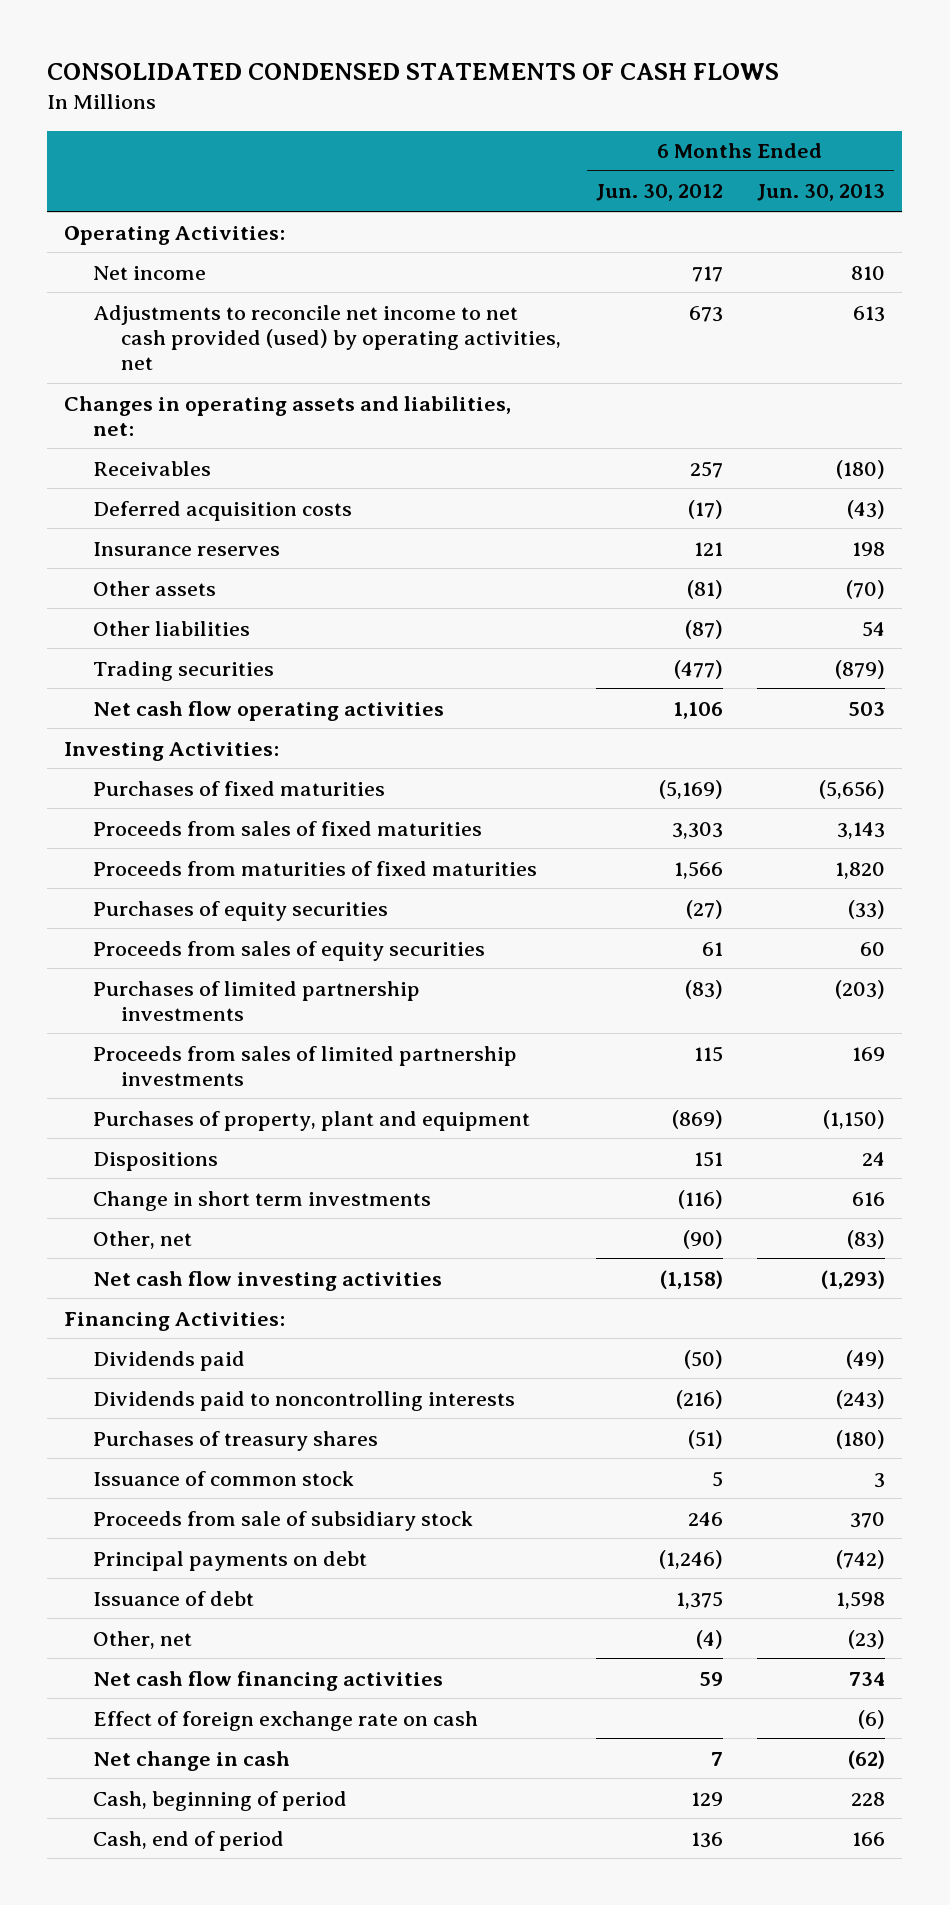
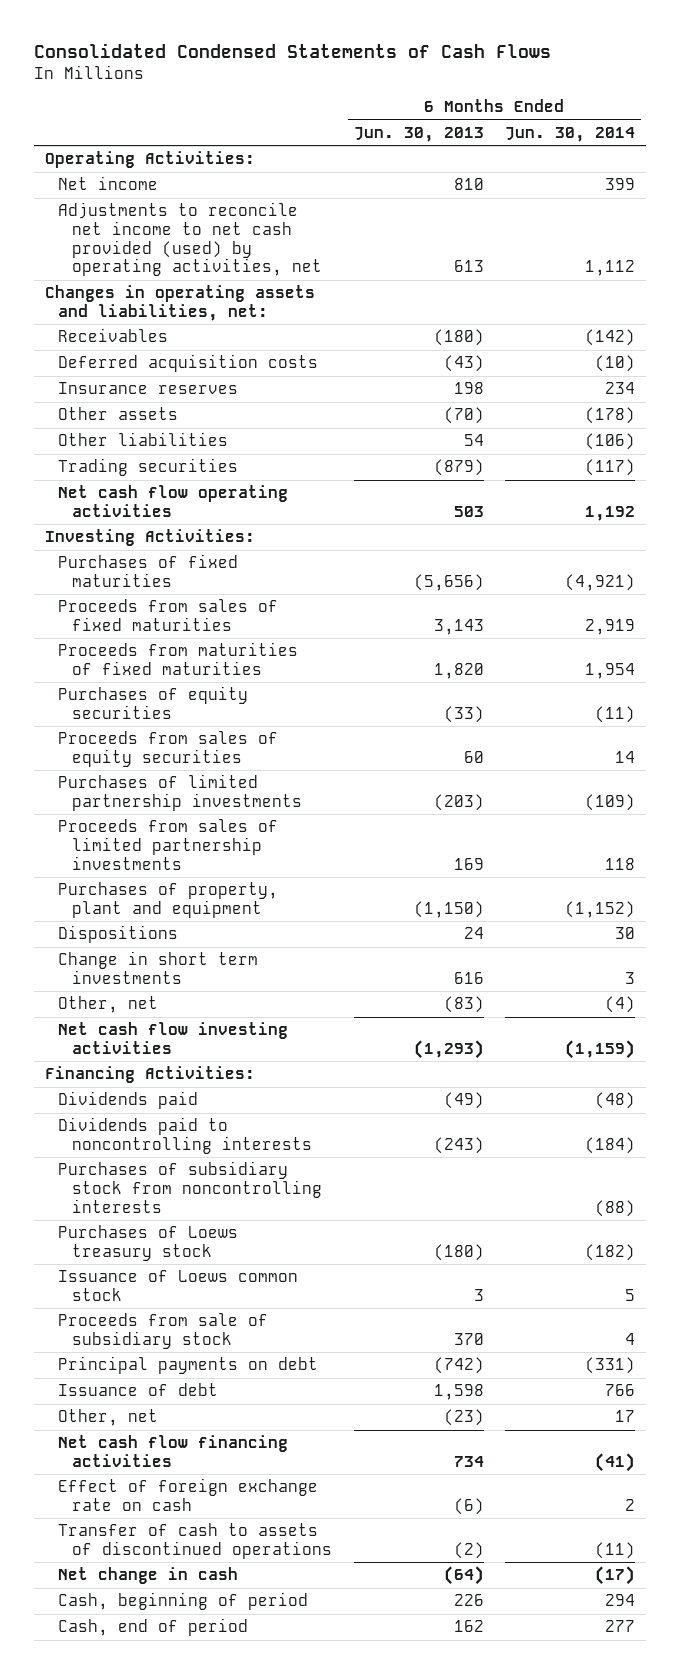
- CONSOLIDATED CONDENSED STATEMENTS OF CASH FLOWS
+ Consolidated Condensed Statements of Cash Flows
- | 6 Months Ended Jun. 30, 2012 | 6 Months Ended Jun. 30, 2013
+ | 6 Months Ended Jun. 30, 2013 | 6 Months Ended Jun. 30, 2014
- Purchases of treasury shares | (51) | (180)
- Issuance of common stock | 5 | 3
+ Purchases of subsidiary stock from noncontrolling interests | | (88)
+ Purchases of Loews treasury stock | (180) | (182)
+ Issuance of Loews common stock | 3 | 5
- Net change in cash | 7 | (62)
- Cash, beginning of period | 129 | 228
- Cash, end of period | 136 | 166
+ Transfer of cash to assets of discontinued operations | (2) | (11)
+ Net change in cash | (64) | (17)
+ Cash, beginning of period | 226 | 294
+ Cash, end of period | 162 | 277

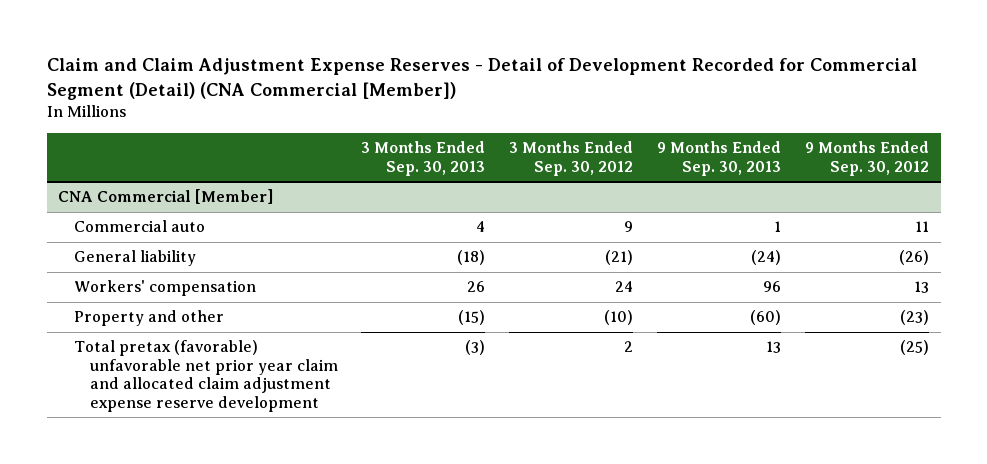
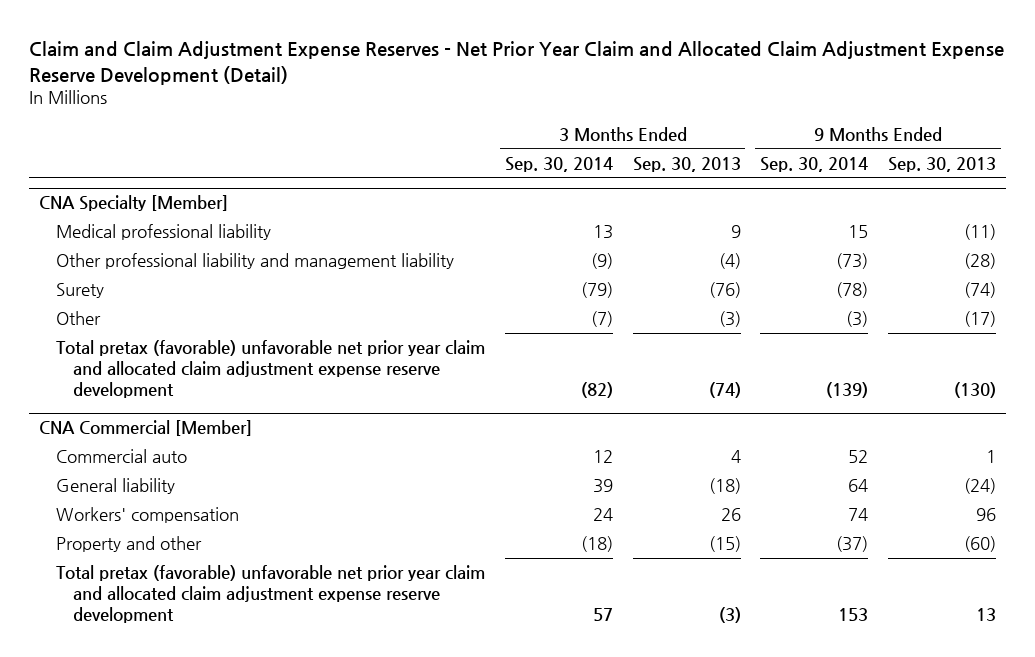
- Claim and Claim Adjustment Expense Reserves - Detail of Development Recorded for Commercial Segment (Detail) (CNA Commercial [Member])
+ Claim and Claim Adjustment Expense Reserves - Net Prior Year Claim and Allocated Claim Adjustment Expense Reserve Development (Detail)
- | 3 Months Ended Sep. 30, 2013 | 3 Months Ended Sep. 30, 2012 | 9 Months Ended Sep. 30, 2013 | 9 Months Ended Sep. 30, 2012
+ | 3 Months Ended Sep. 30, 2014 | 3 Months Ended Sep. 30, 2013 | 9 Months Ended Sep. 30, 2014 | 9 Months Ended Sep. 30, 2013
+ CNA Specialty [Member]
+ Medical professional liability | 13 | 9 | 15 | (11)
+ Other professional liability and management liability | (9) | (4) | (73) | (28)
+ Surety | (79) | (76) | (78) | (74)
+ Other | (7) | (3) | (3) | (17)
+ Total pretax (favorable) unfavorable net prior year claim and allocated claim adjustment expense reserve development | (82) | (74) | (139) | (130)

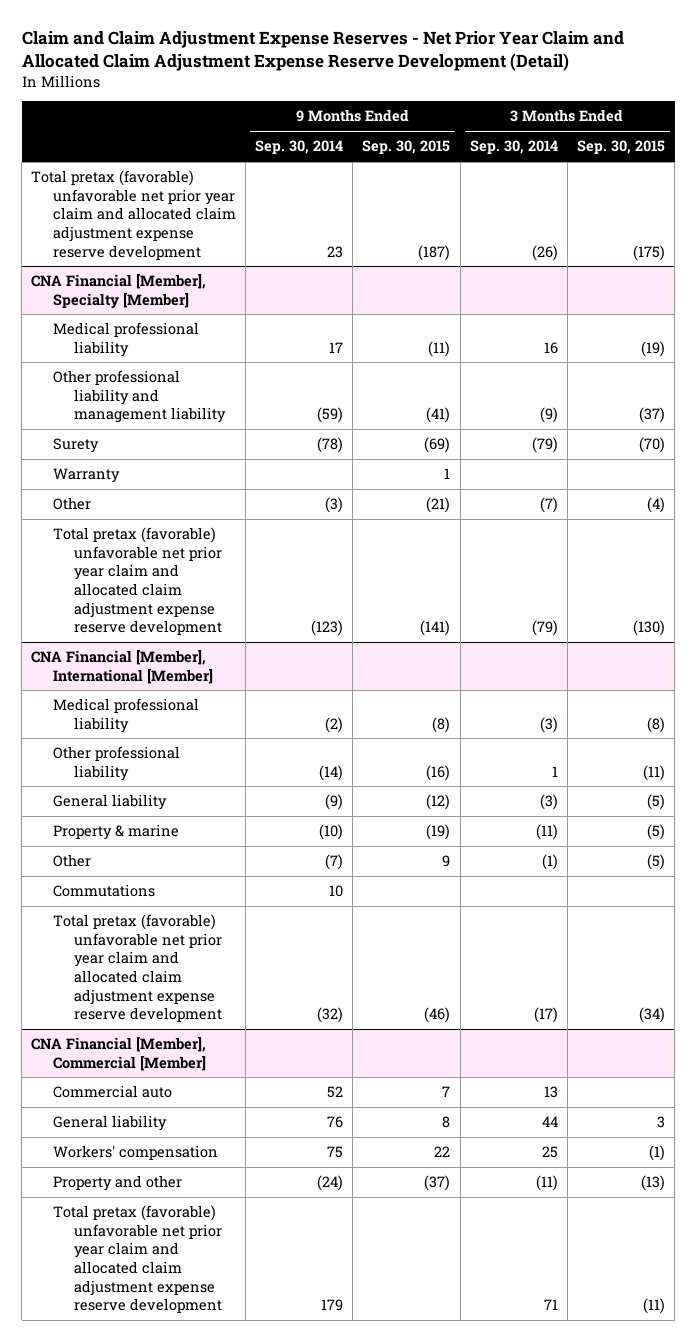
- | 3 Months Ended Sep. 30, 2014 | 3 Months Ended Sep. 30, 2013 | 9 Months Ended Sep. 30, 2014 | 9 Months Ended Sep. 30, 2013
+ | 9 Months Ended Sep. 30, 2014 | 9 Months Ended Sep. 30, 2015 | 3 Months Ended Sep. 30, 2014 | 3 Months Ended Sep. 30, 2015
- CNA Specialty [Member]
- Medical professional liability | 13 | 9 | 15 | (11)
- Other professional liability and management liability | (9) | (4) | (73) | (28)
+ Total pretax (favorable) unfavorable net prior year claim and allocated claim adjustment expense reserve development | 23 | (187) | (26) | (175)
+ CNA Financial [Member], Specialty [Member]
+ Medical professional liability | 17 | (11) | 16 | (19)
+ Other professional liability and management liability | (59) | (41) | (9) | (37)
+ Warranty | | 1 | |
- Total pretax (favorable) unfavorable net prior year claim and allocated claim adjustment expense reserve development | (82) | (74) | (139) | (130)
- CNA Commercial [Member]
- Commercial auto | 12 | 4 | 52 | 1
- General liability | 39 | (18) | 64 | (24)
- Workers' compensation | 24 | 26 | 74 | 96
- Property and other | (18) | (15) | (37) | (60)
- Total pretax (favorable) unfavorable net prior year claim and allocated claim adjustment expense reserve development | 57 | (3) | 153 | 13
+ Total pretax (favorable) unfavorable net prior year claim and allocated claim adjustment expense reserve development | (123) | (141) | (79) | (130)
+ CNA Financial [Member], International [Member]
+ Medical professional liability | (2) | (8) | (3) | (8)
+ Other professional liability | (14) | (16) | 1 | (11)
+ General liability | (9) | (12) | (3) | (5)
+ Property & marine | (10) | (19) | (11) | (5)
+ Other | (7) | 9 | (1) | (5)
+ Commutations | 10 | | |
+ Total pretax (favorable) unfavorable net prior year claim and allocated claim adjustment expense reserve development | (32) | (46) | (17) | (34)
+ CNA Financial [Member], Commercial [Member]
+ Commercial auto | 52 | 7 | 13 |
+ General liability | 76 | 8 | 44 | 3
+ Workers' compensation | 75 | 22 | 25 | (1)
+ Property and other | (24) | (37) | (11) | (13)
+ Total pretax (favorable) unfavorable net prior year claim and allocated claim adjustment expense reserve development | 179 | | 71 | (11)

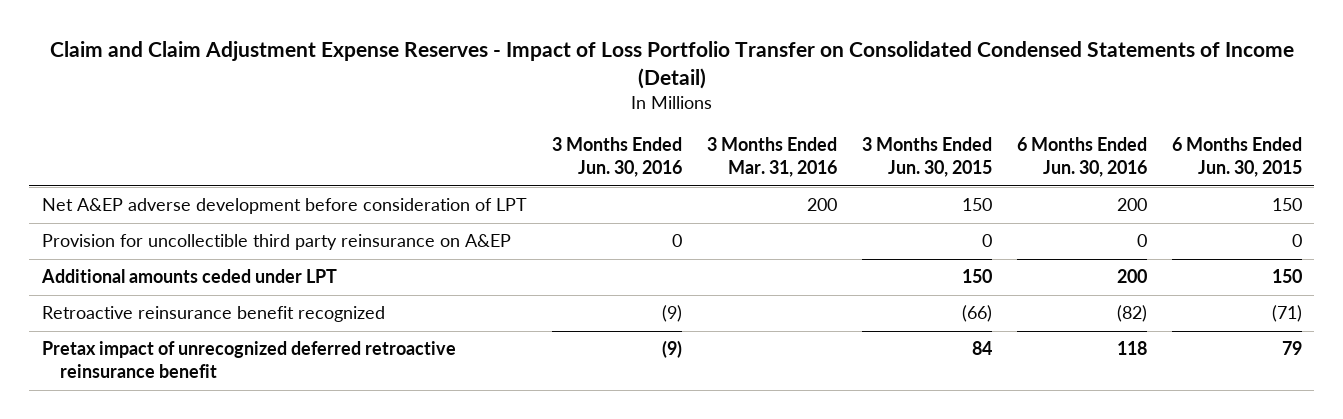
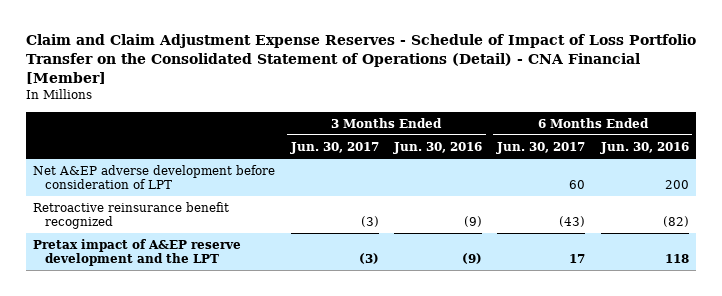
- Claim and Claim Adjustment Expense Reserves - Impact of Loss Portfolio Transfer on Consolidated Condensed Statements of Income (Detail)
+ Claim and Claim Adjustment Expense Reserves - Schedule of Impact of Loss Portfolio Transfer on the Consolidated Statement of Operations (Detail) - CNA Financial [Member]
- | 3 Months Ended Jun. 30, 2016 | 3 Months Ended Mar. 31, 2016 | 3 Months Ended Jun. 30, 2015 | 6 Months Ended Jun. 30, 2016 | 6 Months Ended Jun. 30, 2015
+ | 3 Months Ended Jun. 30, 2017 | 3 Months Ended Jun. 30, 2016 | 6 Months Ended Jun. 30, 2017 | 6 Months Ended Jun. 30, 2016
- Provision for uncollectible third party reinsurance on A&EP | 0 | | 0 | 0 | 0
- Additional amounts ceded under LPT | | | 150 | 200 | 150
- Pretax impact of unrecognized deferred retroactive reinsurance benefit | (9) | | 84 | 118 | 79
+ Pretax impact of A&EP reserve development and the LPT | (3) | (9) | 17 | 118

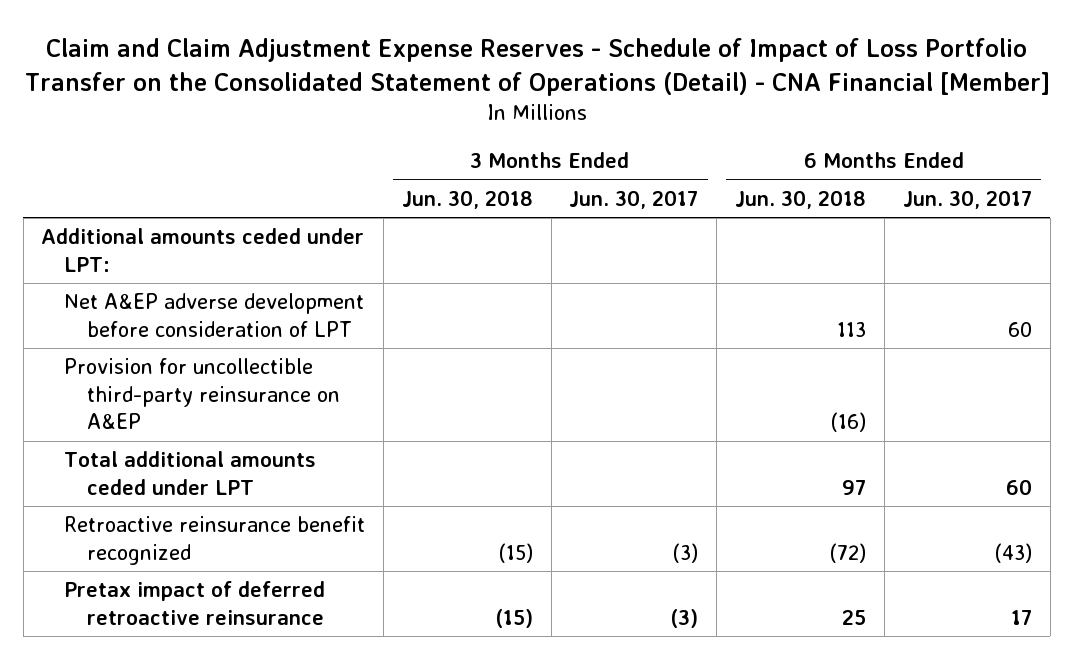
- | 3 Months Ended Jun. 30, 2017 | 3 Months Ended Jun. 30, 2016 | 6 Months Ended Jun. 30, 2017 | 6 Months Ended Jun. 30, 2016
+ | 3 Months Ended Jun. 30, 2018 | 3 Months Ended Jun. 30, 2017 | 6 Months Ended Jun. 30, 2018 | 6 Months Ended Jun. 30, 2017
+ Additional amounts ceded under LPT:
+ Provision for uncollectible third-party reinsurance on A&EP | | | (16) |
+ Total additional amounts ceded under LPT | | | 97 | 60
- Pretax impact of A&EP reserve development and the LPT | (3) | (9) | 17 | 118
+ Pretax impact of deferred retroactive reinsurance | (15) | (3) | 25 | 17

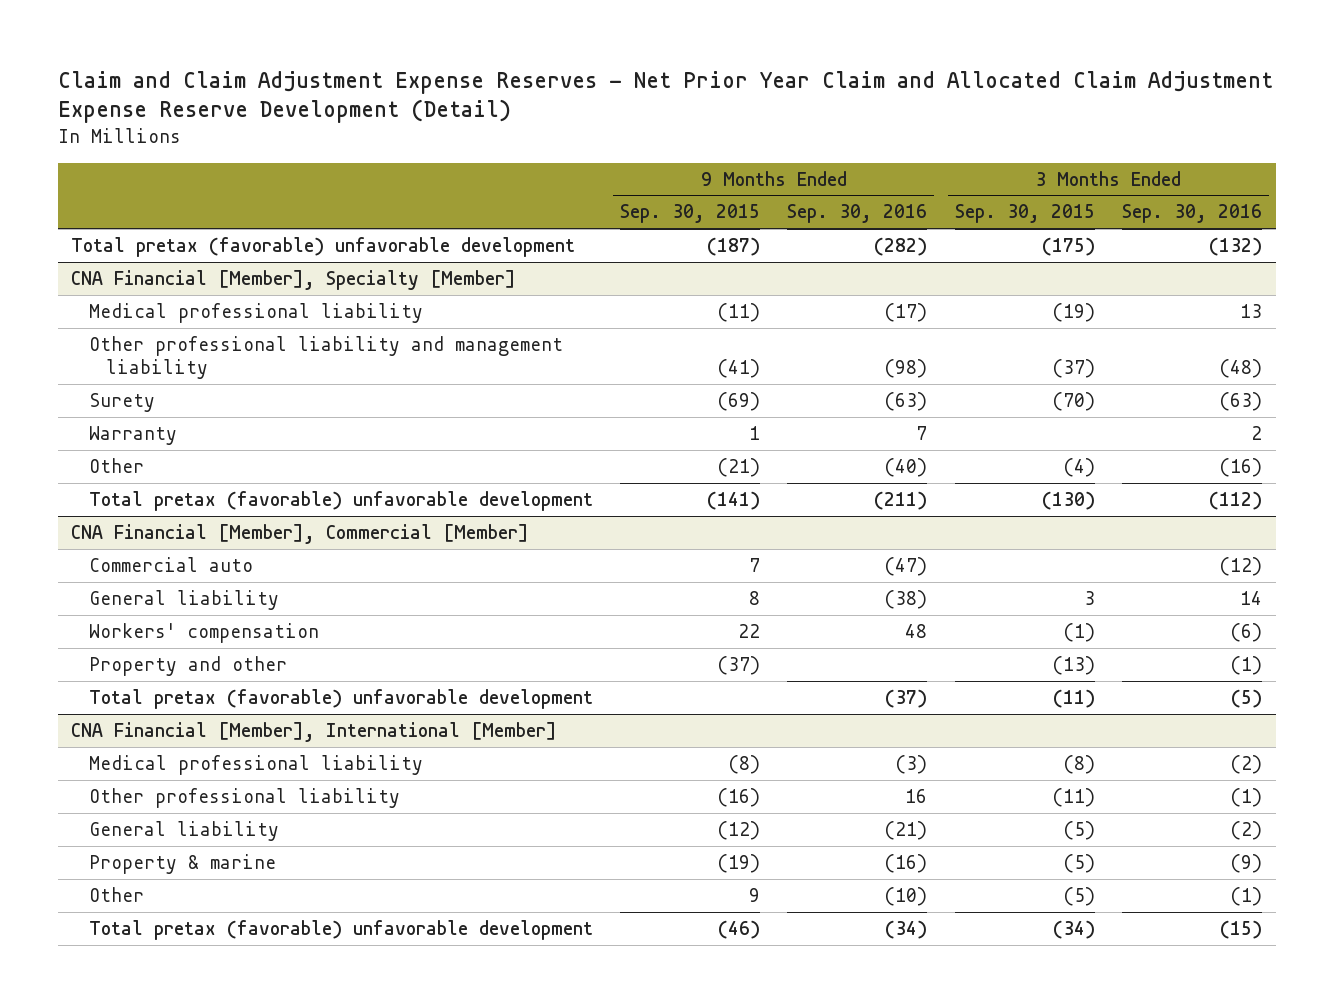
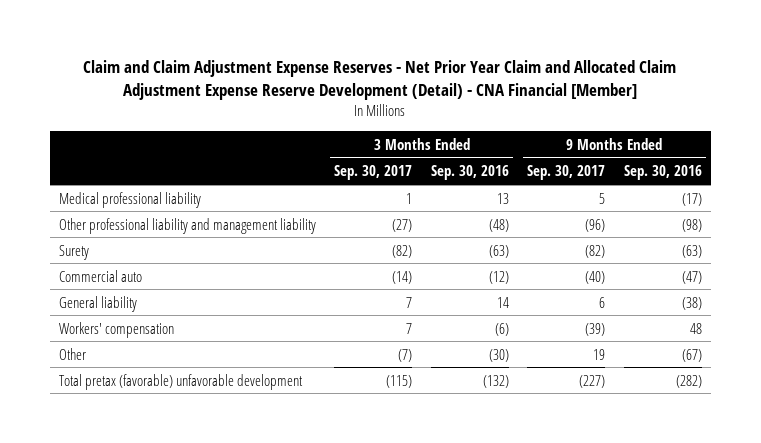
- Claim and Claim Adjustment Expense Reserves - Net Prior Year Claim and Allocated Claim Adjustment Expense Reserve Development (Detail)
+ Claim and Claim Adjustment Expense Reserves - Net Prior Year Claim and Allocated Claim Adjustment Expense Reserve Development (Detail) - CNA Financial [Member]
- | 9 Months Ended Sep. 30, 2015 | 9 Months Ended Sep. 30, 2016 | 3 Months Ended Sep. 30, 2015 | 3 Months Ended Sep. 30, 2016
+ | 3 Months Ended Sep. 30, 2017 | 3 Months Ended Sep. 30, 2016 | 9 Months Ended Sep. 30, 2017 | 9 Months Ended Sep. 30, 2016
- CNA Financial [Member], Specialty [Member]
- Warranty | 1 | 7 | | 2
- Other | (21) | (40) | (4) | (16)
- Total pretax (favorable) unfavorable development | (141) | (211) | (130) | (112)
- CNA Financial [Member], Commercial [Member]
- Property and other | (37) | | (13) | (1)
- Total pretax (favorable) unfavorable development | | (37) | (11) | (5)
- CNA Financial [Member], International [Member]
- Medical professional liability | (8) | (3) | (8) | (2)
- Other professional liability | (16) | 16 | (11) | (1)
- General liability | (12) | (21) | (5) | (2)
- Property & marine | (19) | (16) | (5) | (9)
- Other | 9 | (10) | (5) | (1)
- Total pretax (favorable) unfavorable development | (46) | (34) | (34) | (15)
+ Other | (7) | (30) | 19 | (67)
moved down: Total pretax (favorable) unfavorable development | (115) | (132) | (227) | (282)

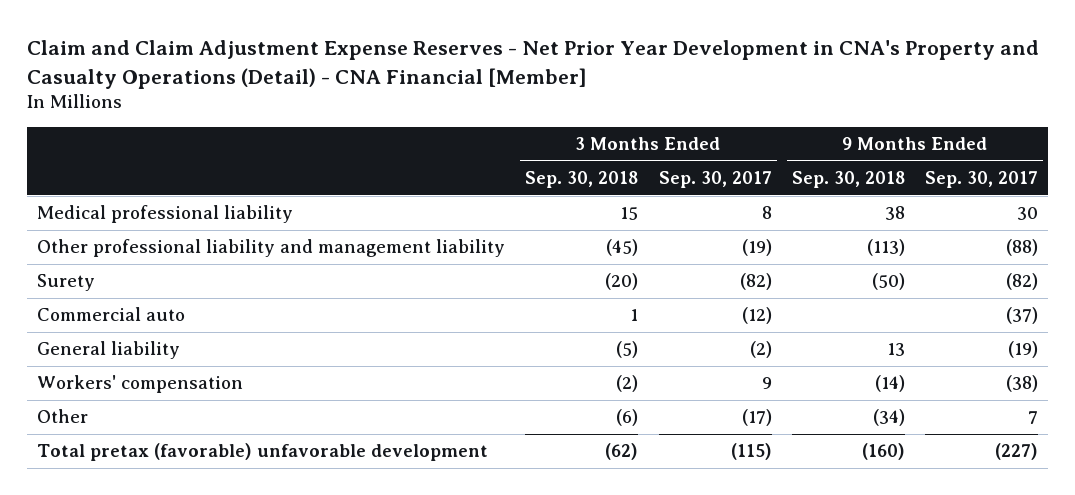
- Claim and Claim Adjustment Expense Reserves - Net Prior Year Claim and Allocated Claim Adjustment Expense Reserve Development (Detail) - CNA Financial [Member]
+ Claim and Claim Adjustment Expense Reserves - Net Prior Year Development in CNA's Property and Casualty Operations (Detail) - CNA Financial [Member]
- | 3 Months Ended Sep. 30, 2017 | 3 Months Ended Sep. 30, 2016 | 9 Months Ended Sep. 30, 2017 | 9 Months Ended Sep. 30, 2016
+ | 3 Months Ended Sep. 30, 2018 | 3 Months Ended Sep. 30, 2017 | 9 Months Ended Sep. 30, 2018 | 9 Months Ended Sep. 30, 2017
- Medical professional liability | 1 | 13 | 5 | (17)
- Other professional liability and management liability | (27) | (48) | (96) | (98)
+ Medical professional liability | 15 | 8 | 38 | 30
+ Other professional liability and management liability | (45) | (19) | (113) | (88)
- Commercial auto | (14) | (12) | (40) | (47)
- General liability | 7 | 14 | 6 | (38)
- Workers' compensation | 7 | (6) | (39) | 48
- Other | (7) | (30) | 19 | (67)
+ Commercial auto | 1 | (12) | | (37)
+ General liability | (5) | (2) | 13 | (19)
+ Workers' compensation | (2) | 9 | (14) | (38)
+ Other | (6) | (17) | (34) | 7

